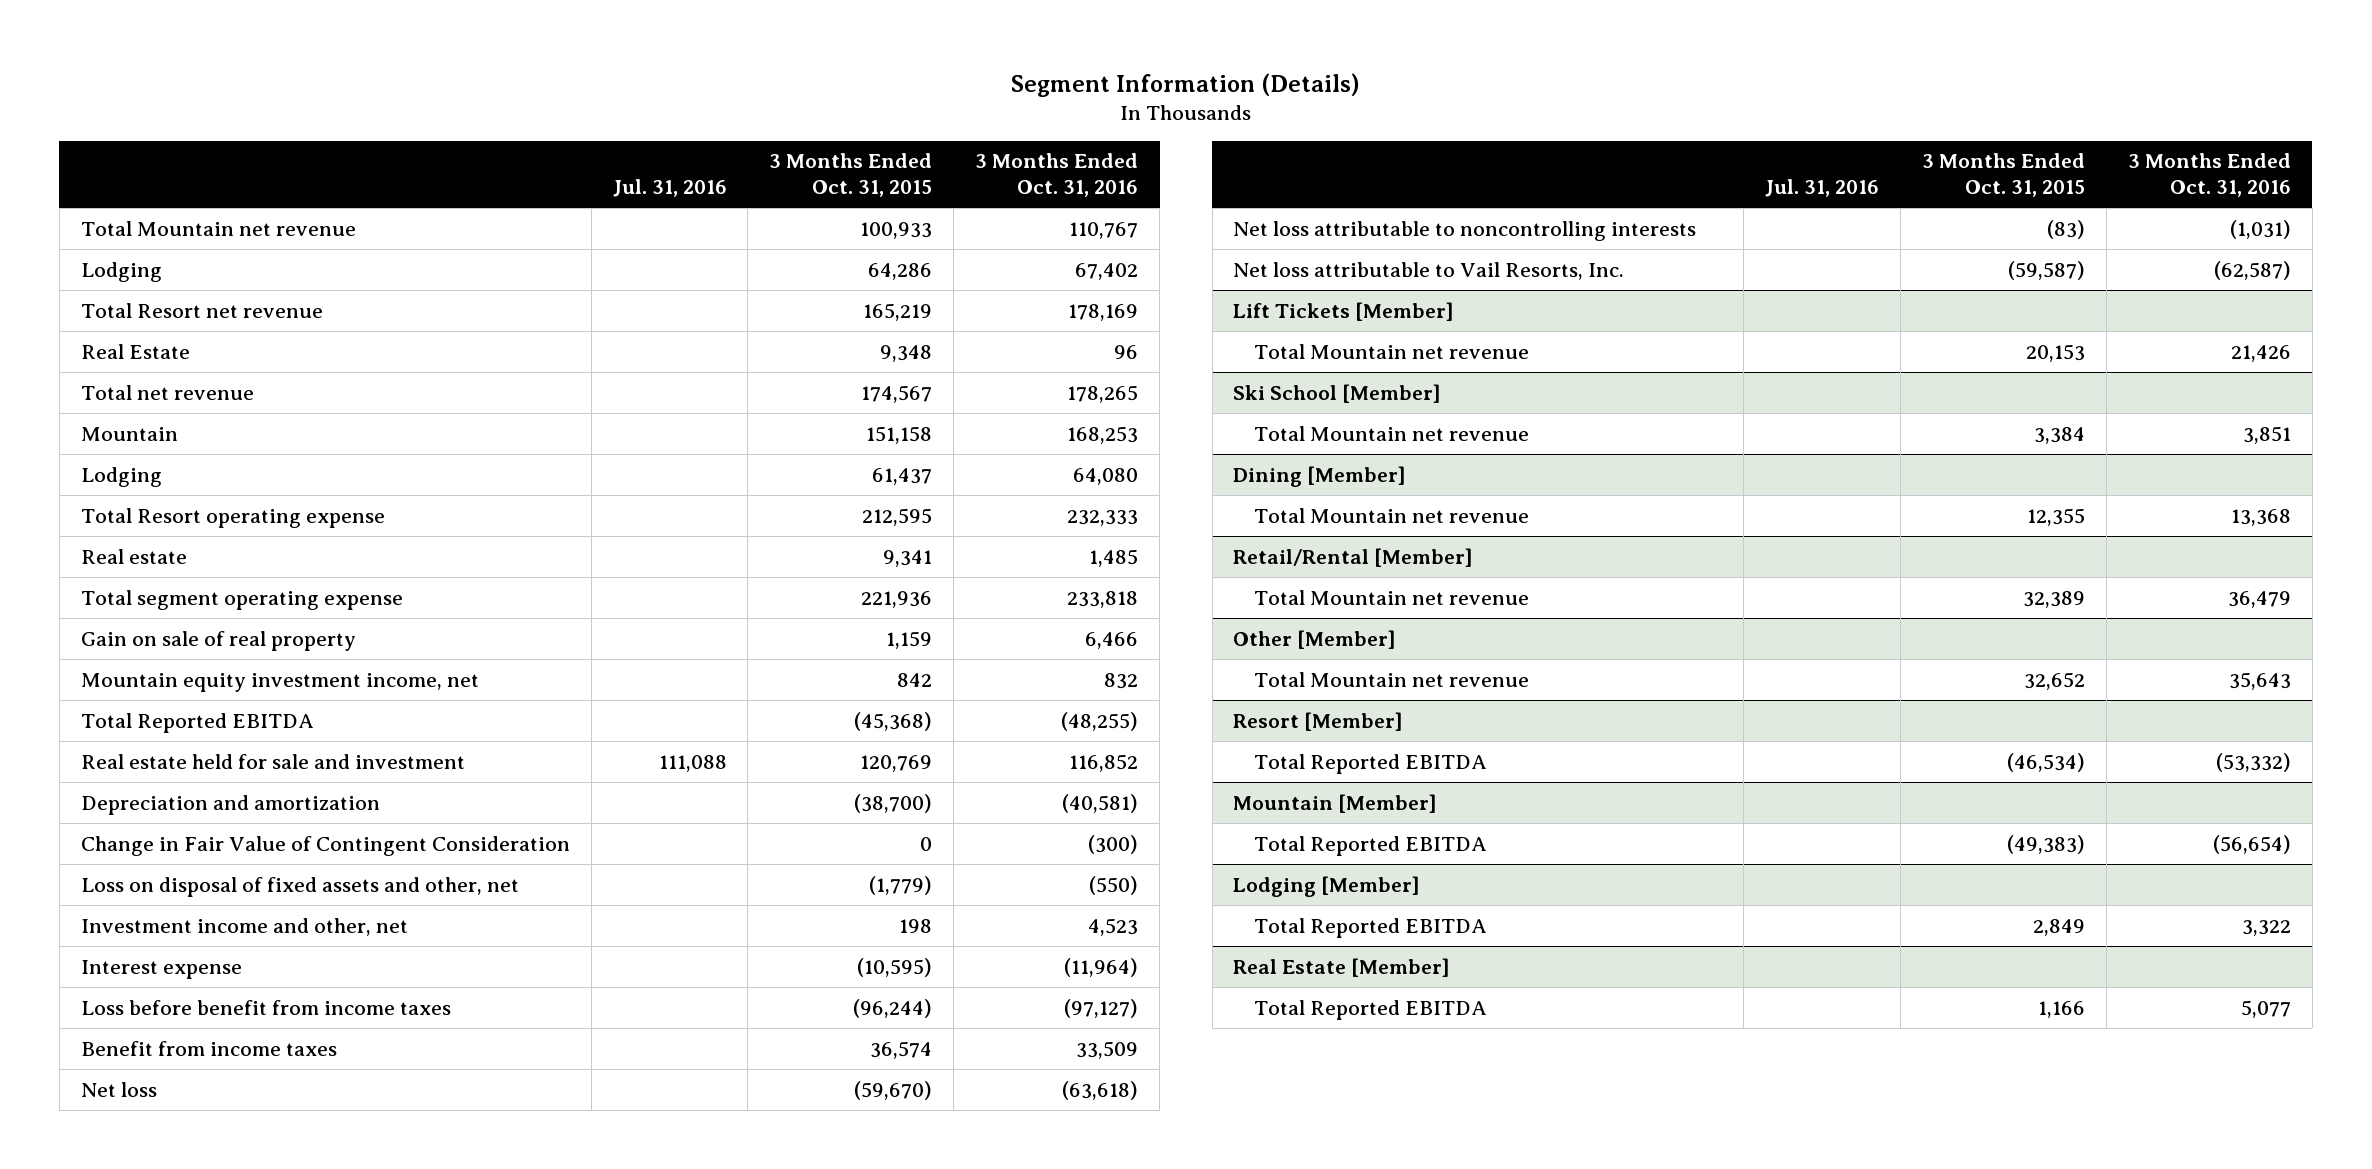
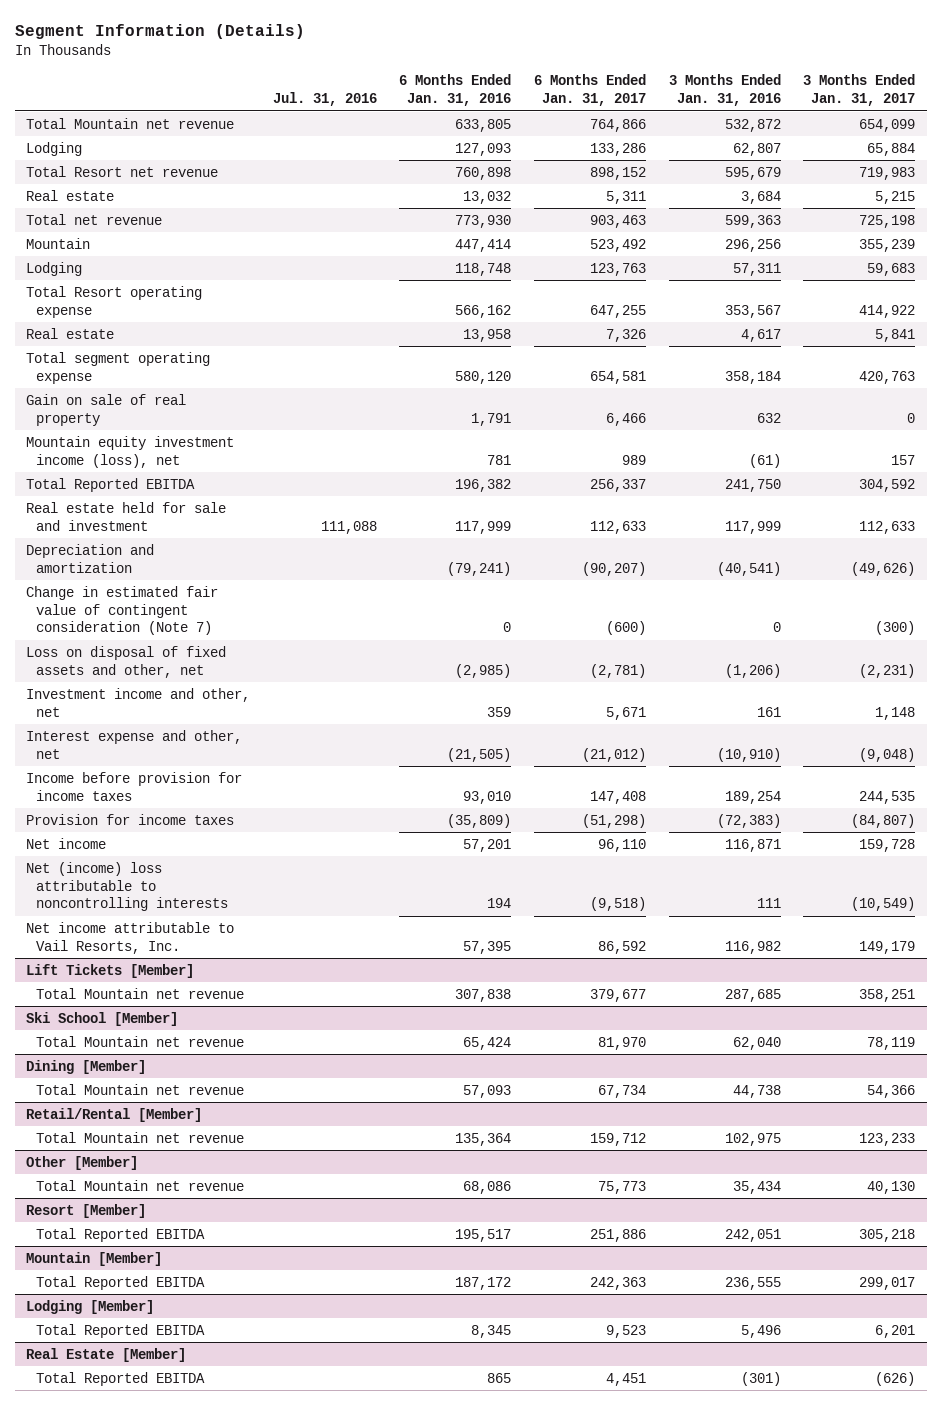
- | Jul. 31, 2016 | 3 Months Ended Oct. 31, 2015 | 3 Months Ended Oct. 31, 2016
+ | Jul. 31, 2016 | 6 Months Ended Jan. 31, 2016 | 6 Months Ended Jan. 31, 2017 | 3 Months Ended Jan. 31, 2016 | 3 Months Ended Jan. 31, 2017
- Real Estate | | 9,348 | 96
+ Real estate | | 13,032 | 5,311 | 3,684 | 5,215
- Mountain equity investment income, net | | 842 | 832
+ Mountain equity investment income (loss), net | | 781 | 989 | (61) | 157
- Change in Fair Value of Contingent Consideration | | 0 | (300)
+ Change in estimated fair value of contingent consideration (Note 7) | | 0 | (600) | 0 | (300)
- Interest expense | | (10,595) | (11,964)
- Loss before benefit from income taxes | | (96,244) | (97,127)
- Benefit from income taxes | | 36,574 | 33,509
- Net loss | | (59,670) | (63,618)
- Net loss attributable to noncontrolling interests | | (83) | (1,031)
- Net loss attributable to Vail Resorts, Inc. | | (59,587) | (62,587)
+ Interest expense and other, net | | (21,505) | (21,012) | (10,910) | (9,048)
+ Income before provision for income taxes | | 93,010 | 147,408 | 189,254 | 244,535
+ Provision for income taxes | | (35,809) | (51,298) | (72,383) | (84,807)
+ Net income | | 57,201 | 96,110 | 116,871 | 159,728
+ Net (income) loss attributable to noncontrolling interests | | 194 | (9,518) | 111 | (10,549)
+ Net income attributable to Vail Resorts, Inc. | | 57,395 | 86,592 | 116,982 | 149,179

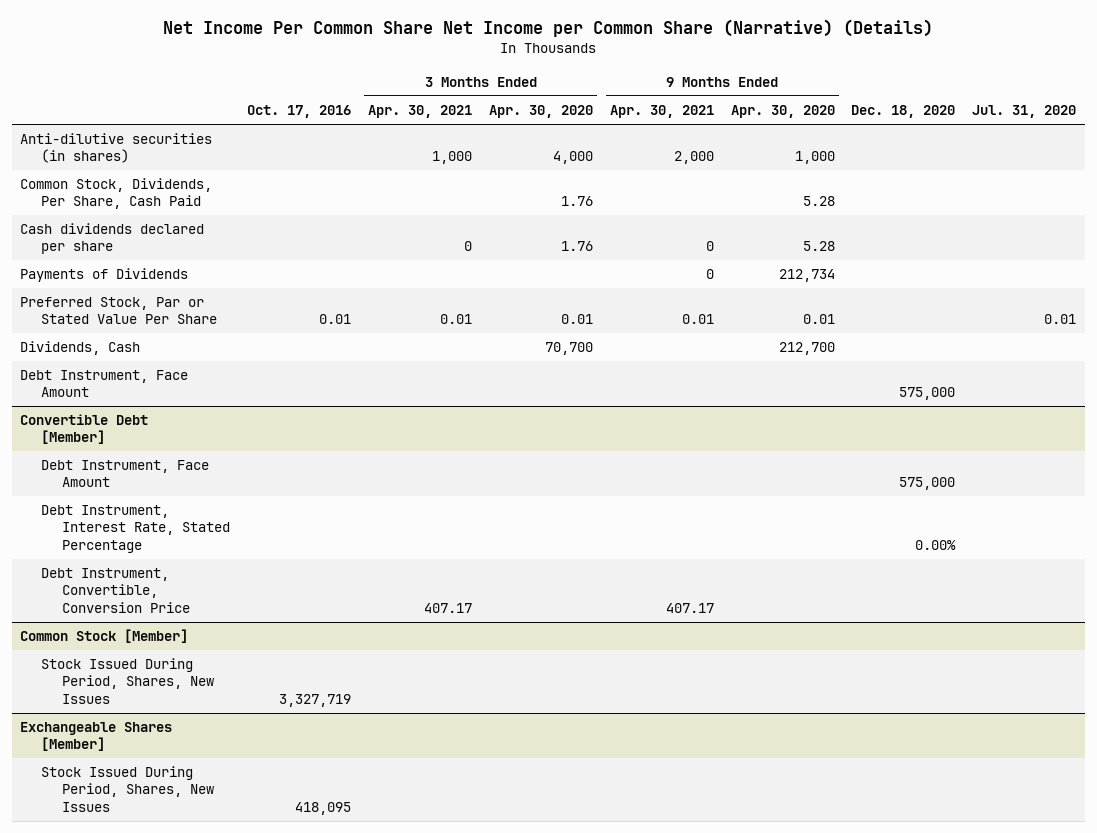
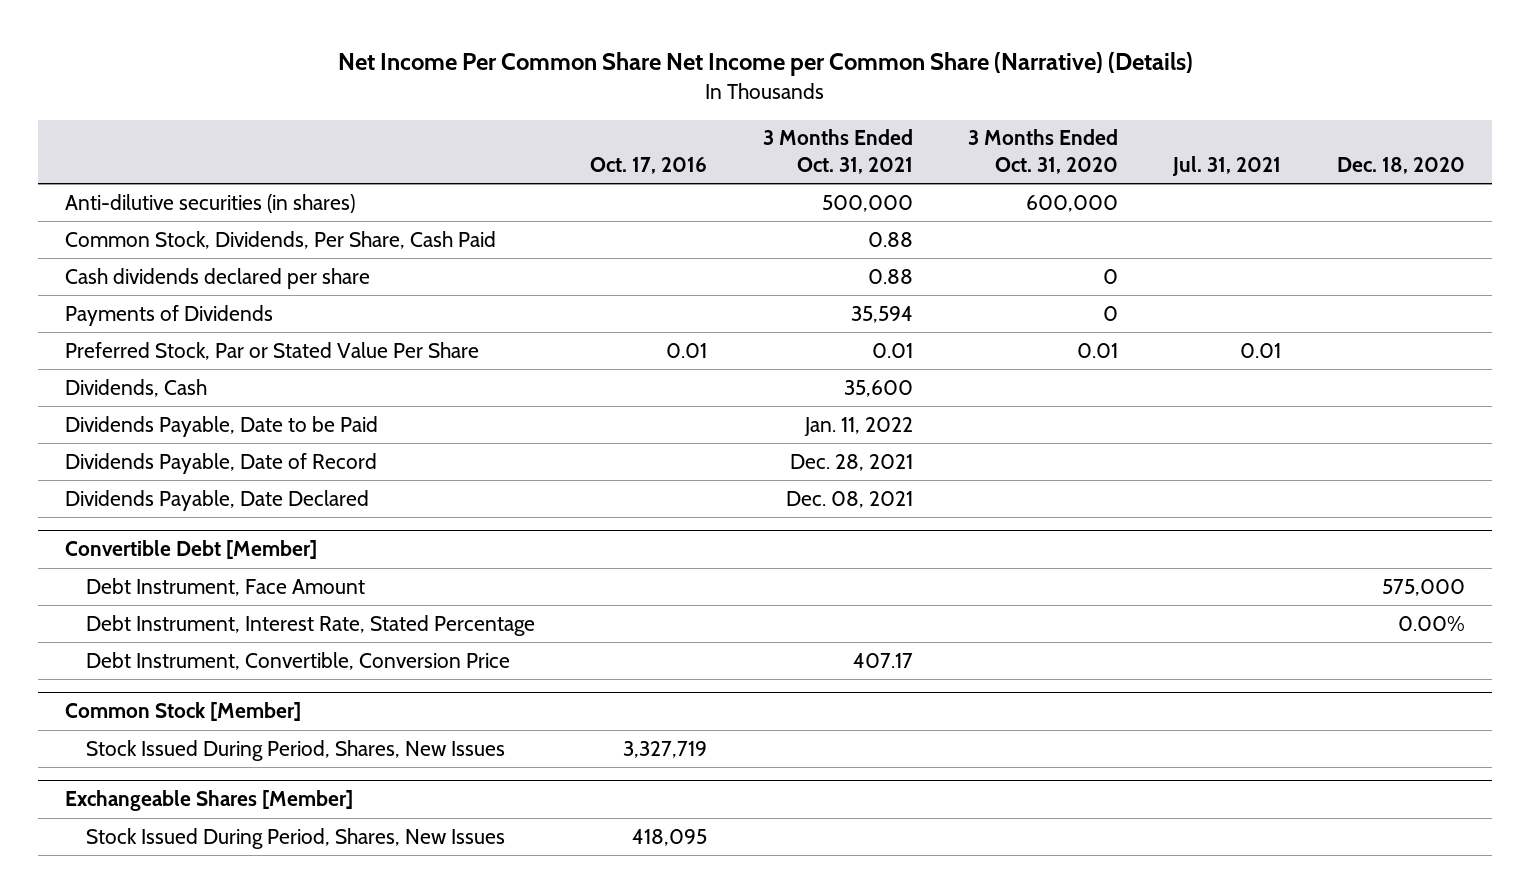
- | Oct. 17, 2016 | 3 Months Ended Apr. 30, 2021 | 3 Months Ended Apr. 30, 2020 | 9 Months Ended Apr. 30, 2021 | 9 Months Ended Apr. 30, 2020 | Dec. 18, 2020 | Jul. 31, 2020
+ | Oct. 17, 2016 | 3 Months Ended Oct. 31, 2021 | 3 Months Ended Oct. 31, 2020 | Jul. 31, 2021 | Dec. 18, 2020
- Debt Instrument, Face Amount | | | | | | 575,000 |
+ Dividends Payable, Date to be Paid | | Jan. 11, 2022 | | |
+ Dividends Payable, Date of Record | | Dec. 28, 2021 | | |
+ Dividends Payable, Date Declared | | Dec. 08, 2021 | | |

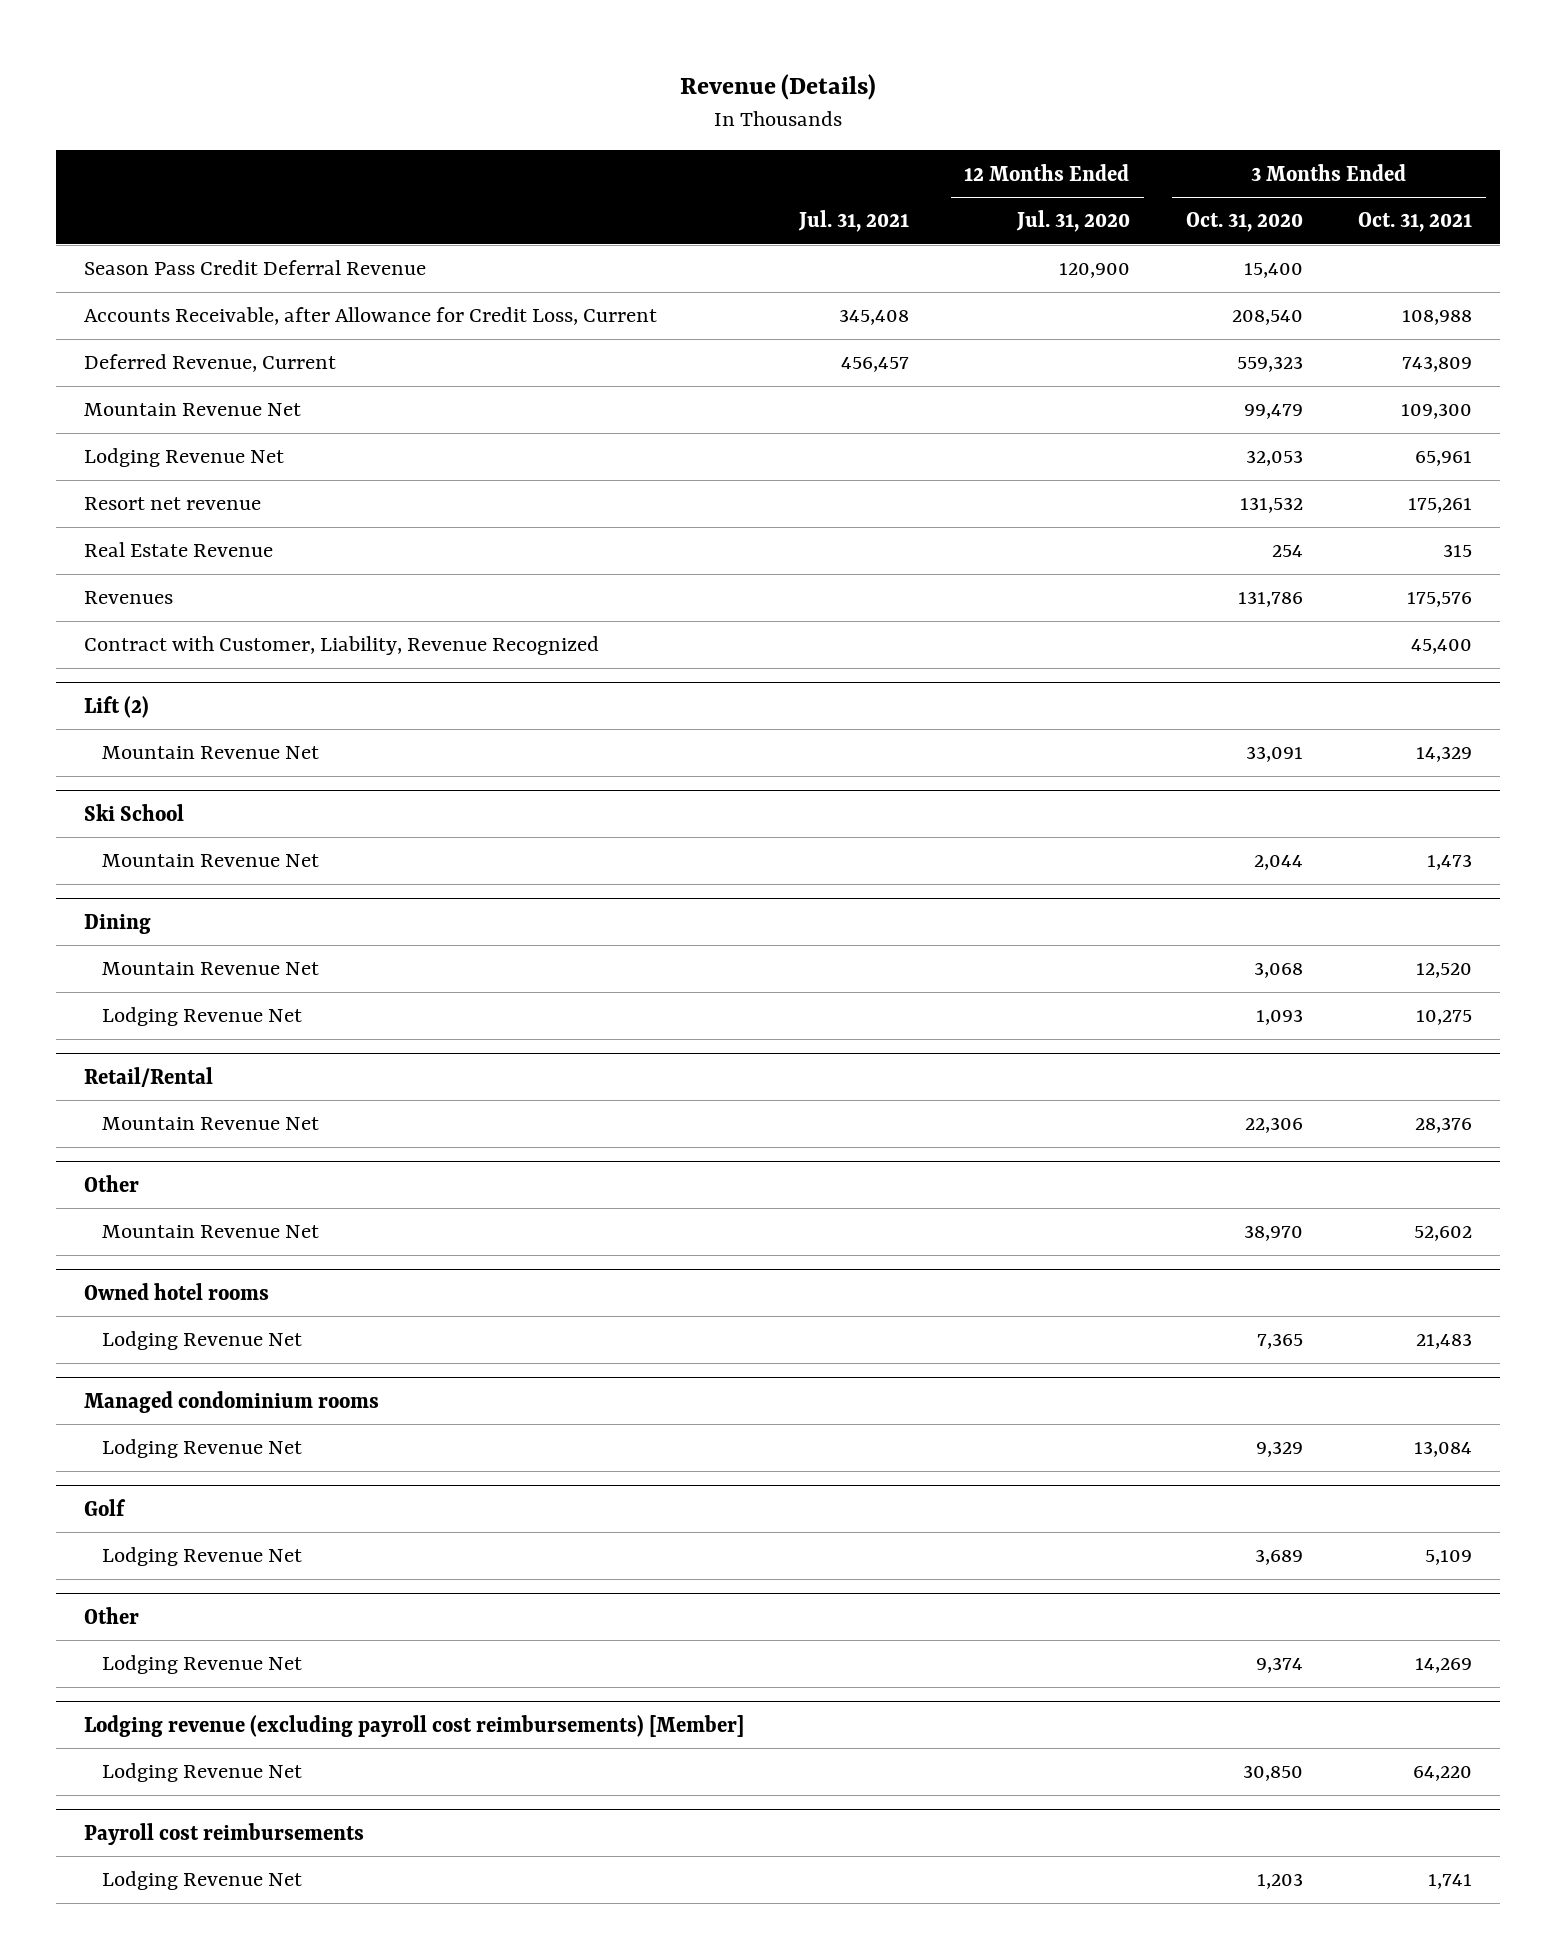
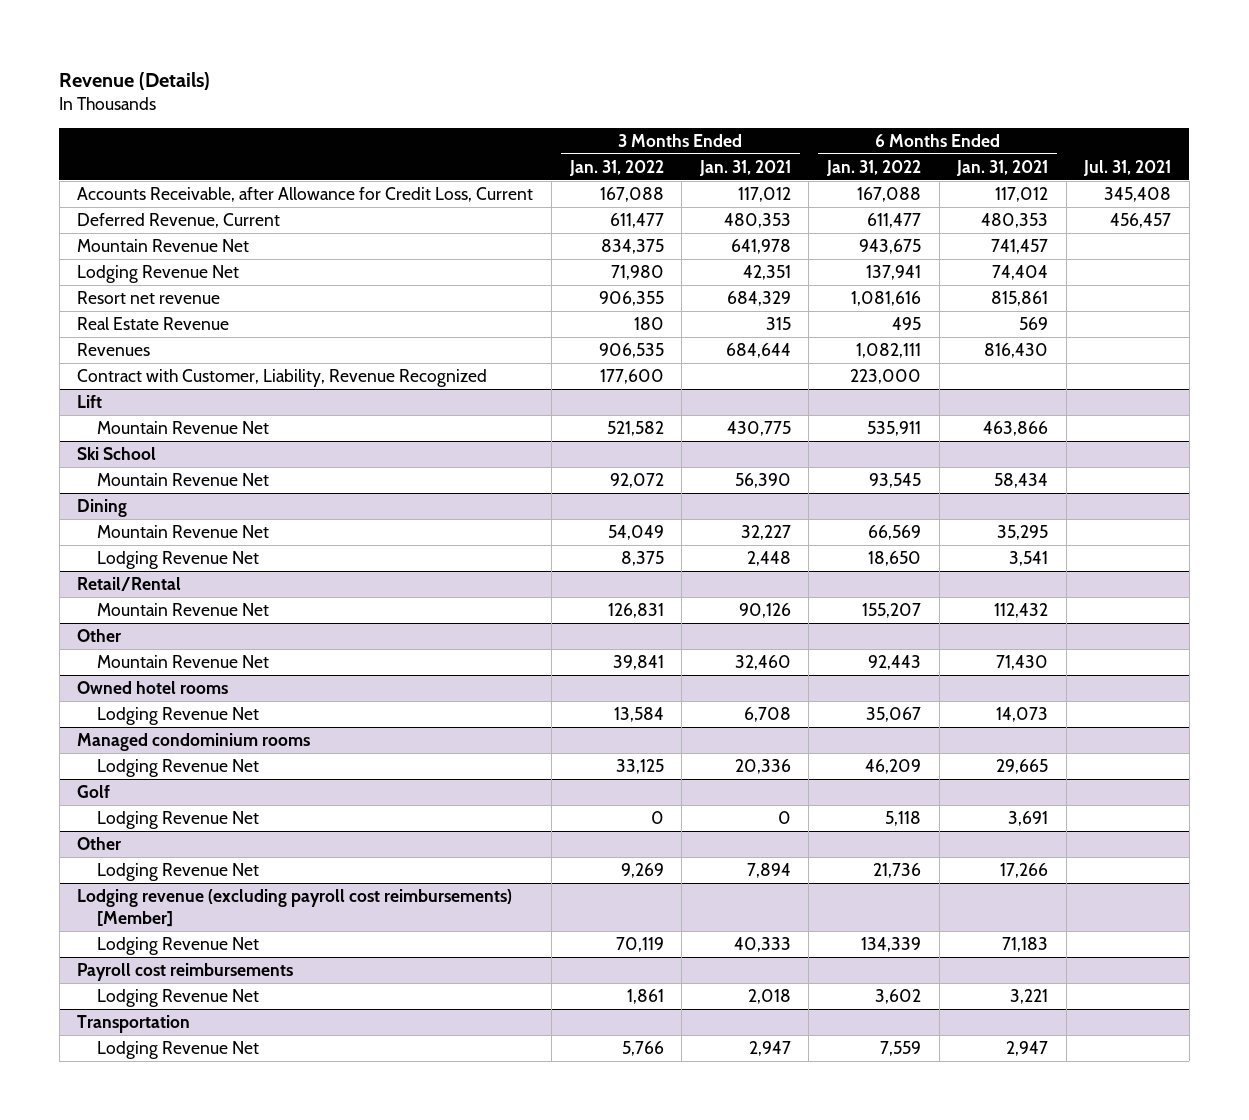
- | Jul. 31, 2021 | 12 Months Ended Jul. 31, 2020 | 3 Months Ended Oct. 31, 2020 | 3 Months Ended Oct. 31, 2021
+ | 3 Months Ended Jan. 31, 2022 | 3 Months Ended Jan. 31, 2021 | 6 Months Ended Jan. 31, 2022 | 6 Months Ended Jan. 31, 2021 | Jul. 31, 2021
- Season Pass Credit Deferral Revenue | | 120,900 | 15,400 |
- Lift (2)
+ Lift
+ Transportation
+ Lodging Revenue Net | 5,766 | 2,947 | 7,559 | 2,947 |

